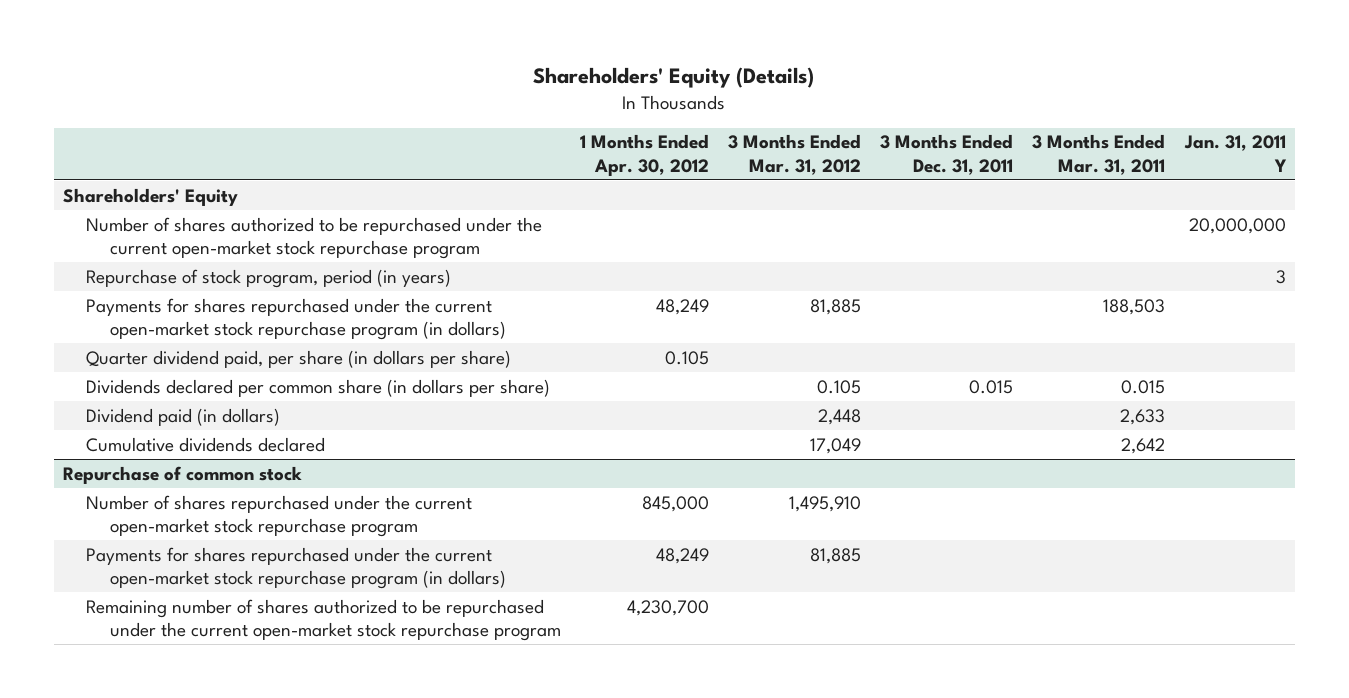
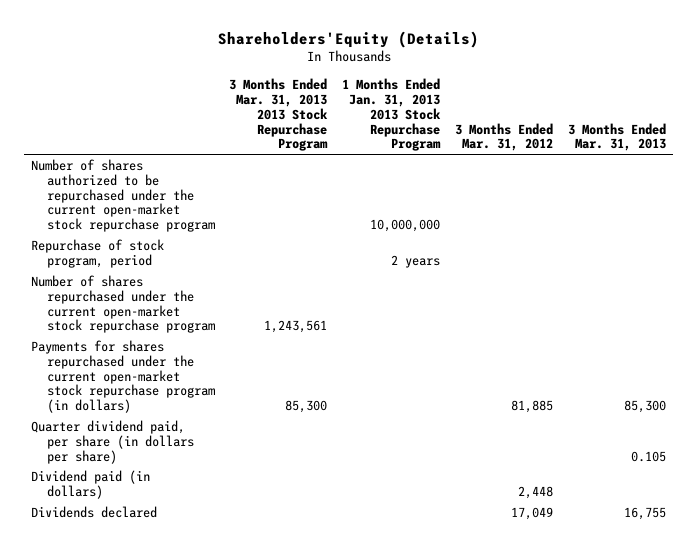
- Shareholders' Equity (Details)
+ Shareholders'Equity (Details)
- | 1 Months Ended Apr. 30, 2012 | 3 Months Ended Mar. 31, 2012 | 3 Months Ended Dec. 31, 2011 | 3 Months Ended Mar. 31, 2011 | Jan. 31, 2011 Y
+ | 3 Months Ended Mar. 31, 2013 2013 Stock Repurchase Program | 1 Months Ended Jan. 31, 2013 2013 Stock Repurchase Program | 3 Months Ended Mar. 31, 2012 | 3 Months Ended Mar. 31, 2013
- Shareholders' Equity
- Repurchase of stock program, period (in years) | | | | | 3
+ Repurchase of stock program, period | | 2 years | |
+ Number of shares repurchased under the current open-market stock repurchase program | 1,243,561 | | |
- Dividends declared per common share (in dollars per share) | | 0.105 | 0.015 | 0.015 |
- Cumulative dividends declared | | 17,049 | | 2,642 |
- Repurchase of common stock
- Number of shares repurchased under the current open-market stock repurchase program | 845,000 | 1,495,910 | | |
- Payments for shares repurchased under the current open-market stock repurchase program (in dollars) | 48,249 | 81,885 | | |
- Remaining number of shares authorized to be repurchased under the current open-market stock repurchase program | 4,230,700 | | | |
+ Dividends declared | | | 17,049 | 16,755

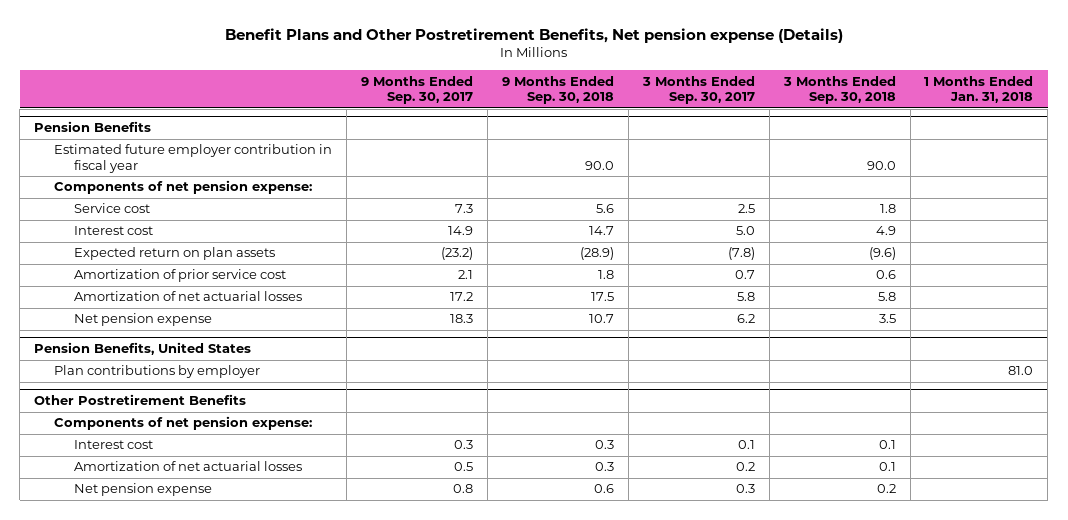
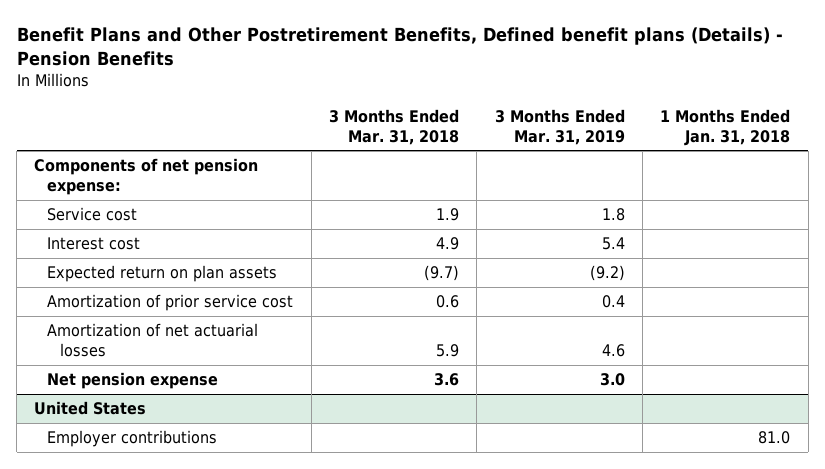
- Benefit Plans and Other Postretirement Benefits, Net pension expense (Details)
+ Benefit Plans and Other Postretirement Benefits, Defined benefit plans (Details) - Pension Benefits
- | 9 Months Ended Sep. 30, 2017 | 9 Months Ended Sep. 30, 2018 | 3 Months Ended Sep. 30, 2017 | 3 Months Ended Sep. 30, 2018 | 1 Months Ended Jan. 31, 2018
+ | 3 Months Ended Mar. 31, 2018 | 3 Months Ended Mar. 31, 2019 | 1 Months Ended Jan. 31, 2018
- Pension Benefits
- Estimated future employer contribution in fiscal year | | 90.0 | | 90.0 |
- Components of net pension expense:
- Service cost | 7.3 | 5.6 | 2.5 | 1.8 |
- Interest cost | 14.9 | 14.7 | 5.0 | 4.9 |
- Expected return on plan assets | (23.2) | (28.9) | (7.8) | (9.6) |
- Amortization of prior service cost | 2.1 | 1.8 | 0.7 | 0.6 |
- Amortization of net actuarial losses | 17.2 | 17.5 | 5.8 | 5.8 |
- Net pension expense | 18.3 | 10.7 | 6.2 | 3.5 |
- Pension Benefits, United States
- Plan contributions by employer | | | | | 81.0
- Other Postretirement Benefits
- Components of net pension expense:
- Interest cost | 0.3 | 0.3 | 0.1 | 0.1 |
- Amortization of net actuarial losses | 0.5 | 0.3 | 0.2 | 0.1 |
- Net pension expense | 0.8 | 0.6 | 0.3 | 0.2 |
+ Components of net pension expense:
+ Service cost | 1.9 | 1.8 |
+ Interest cost | 4.9 | 5.4 |
+ Expected return on plan assets | (9.7) | (9.2) |
+ Amortization of prior service cost | 0.6 | 0.4 |
+ Amortization of net actuarial losses | 5.9 | 4.6 |
+ Net pension expense | 3.6 | 3.0 |
+ United States
+ Employer contributions | | | 81.0

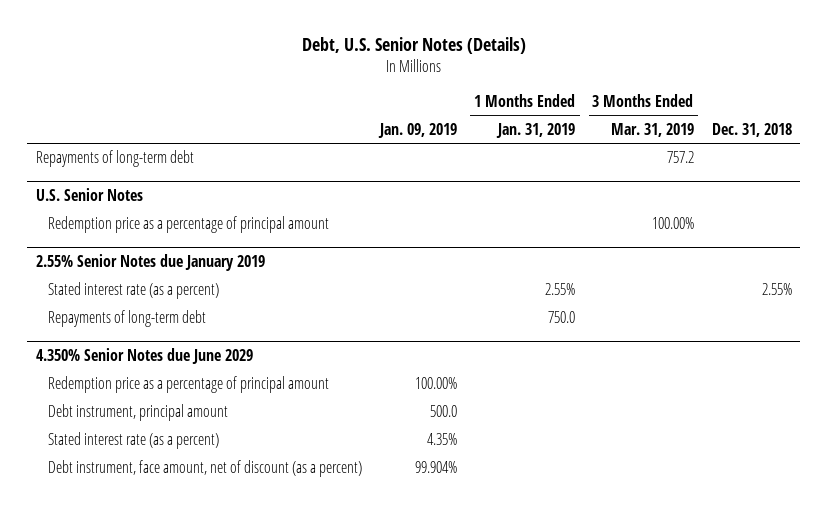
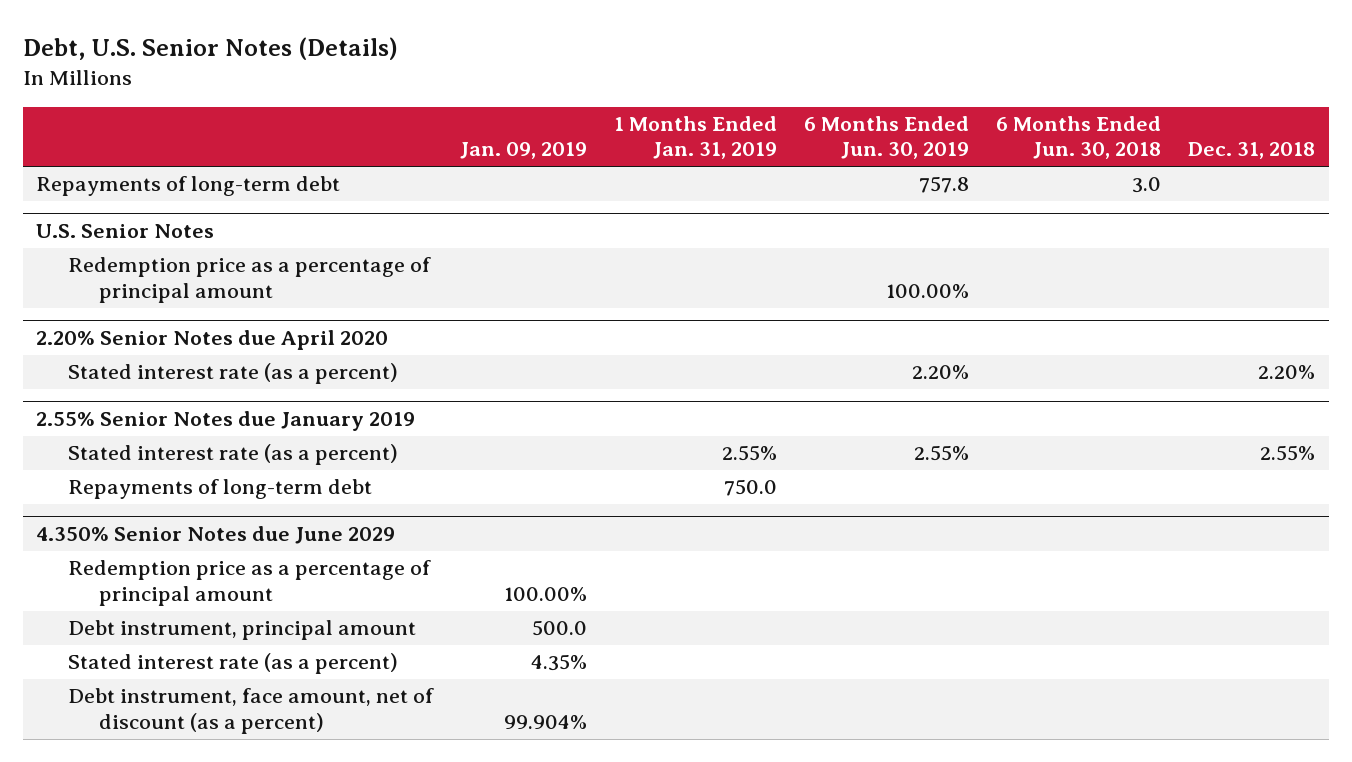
- | Jan. 09, 2019 | 1 Months Ended Jan. 31, 2019 | 3 Months Ended Mar. 31, 2019 | Dec. 31, 2018
+ | Jan. 09, 2019 | 1 Months Ended Jan. 31, 2019 | 6 Months Ended Jun. 30, 2019 | 6 Months Ended Jun. 30, 2018 | Dec. 31, 2018
+ 2.20% Senior Notes due April 2020
+ Stated interest rate (as a percent) | | | 2.20% | | 2.20%

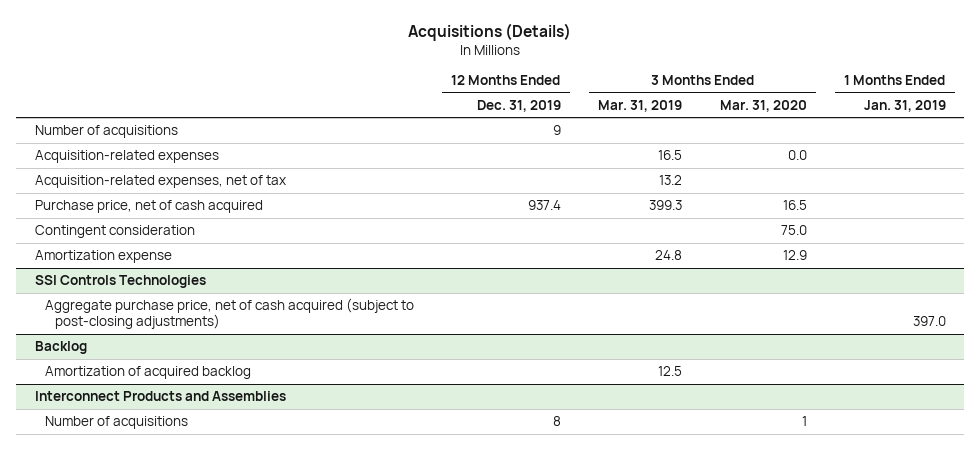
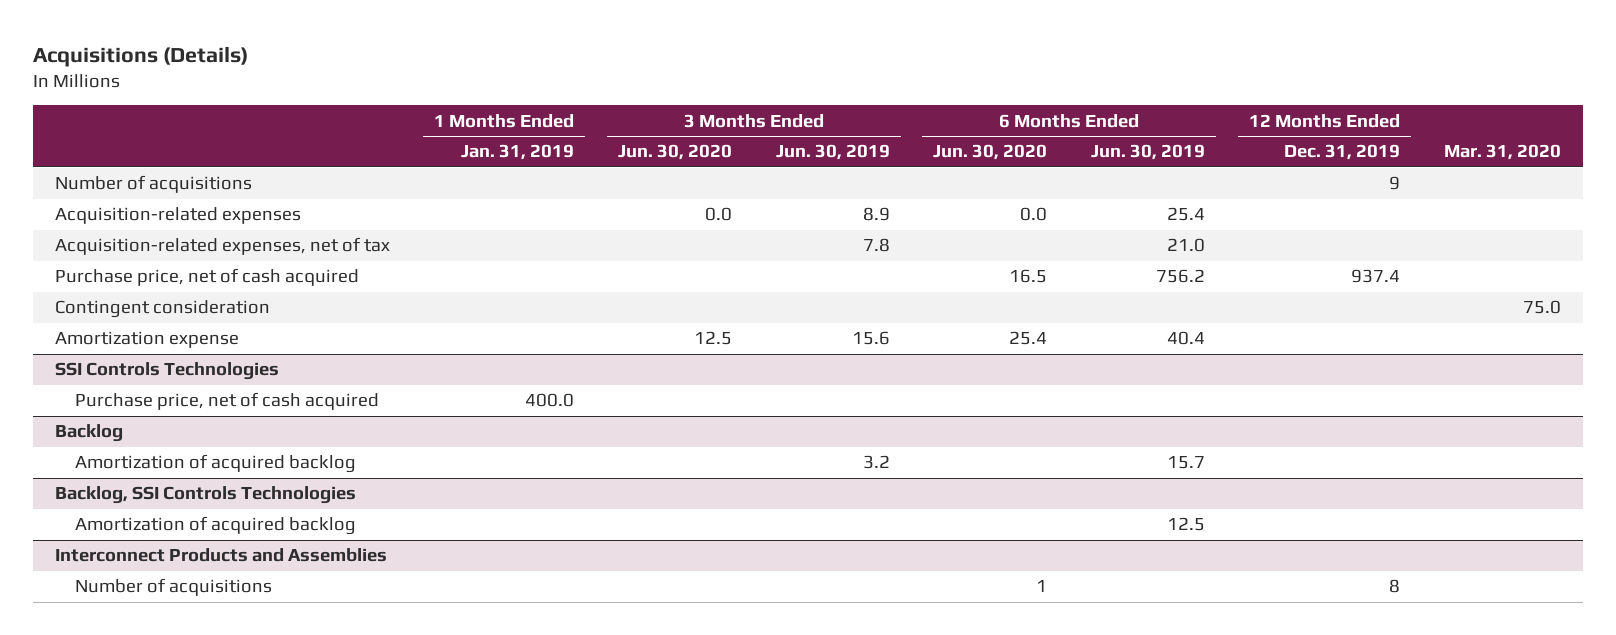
- | 12 Months Ended Dec. 31, 2019 | 3 Months Ended Mar. 31, 2019 | 3 Months Ended Mar. 31, 2020 | 1 Months Ended Jan. 31, 2019
+ | 1 Months Ended Jan. 31, 2019 | 3 Months Ended Jun. 30, 2020 | 3 Months Ended Jun. 30, 2019 | 6 Months Ended Jun. 30, 2020 | 6 Months Ended Jun. 30, 2019 | 12 Months Ended Dec. 31, 2019 | Mar. 31, 2020
@ SSI Controls Technologies
- Aggregate purchase price, net of cash acquired (subject to post-closing adjustments) | | | | 397.0
+ Purchase price, net of cash acquired | 400.0 | | | | | |
+ Backlog, SSI Controls Technologies
+ Amortization of acquired backlog | | | | | 12.5 | |

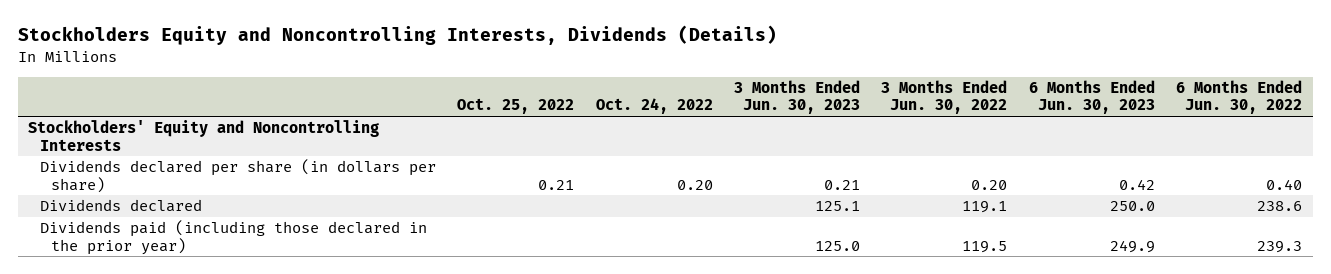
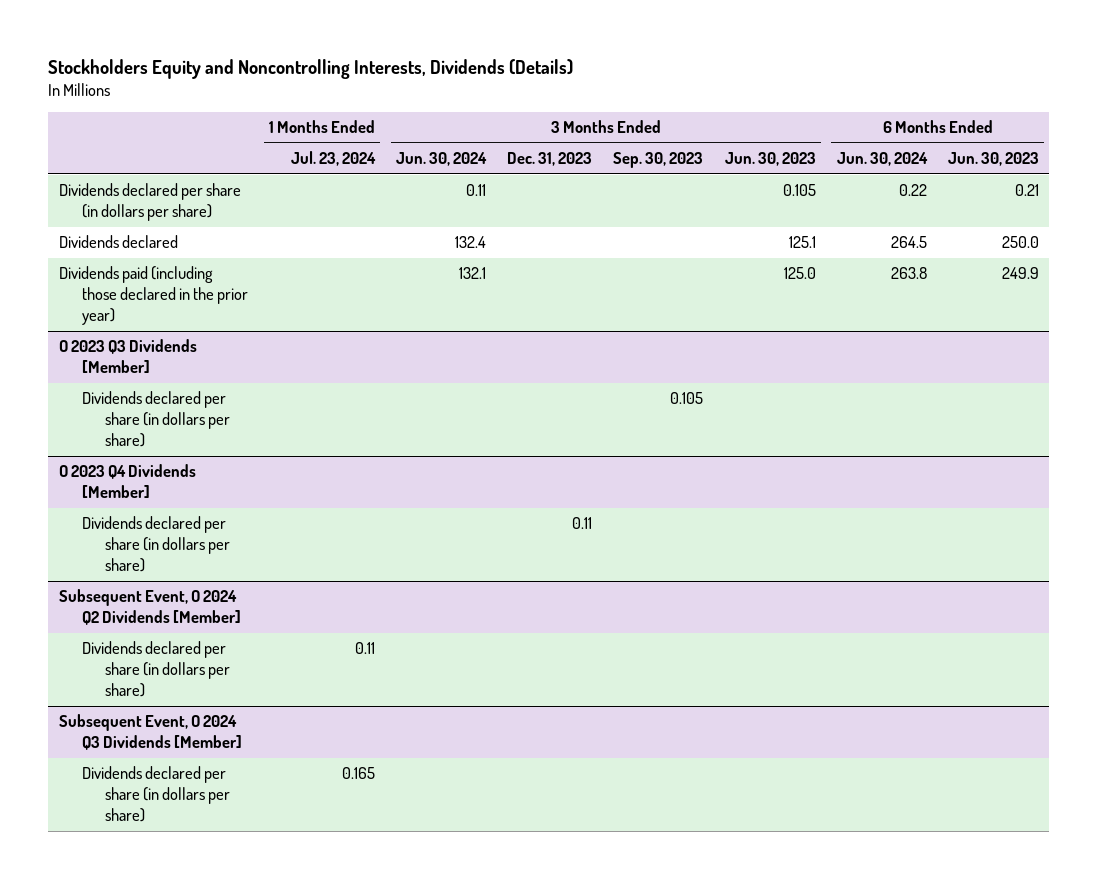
- | Oct. 25, 2022 | Oct. 24, 2022 | 3 Months Ended Jun. 30, 2023 | 3 Months Ended Jun. 30, 2022 | 6 Months Ended Jun. 30, 2023 | 6 Months Ended Jun. 30, 2022
+ | 1 Months Ended Jul. 23, 2024 | 3 Months Ended Jun. 30, 2024 | 3 Months Ended Dec. 31, 2023 | 3 Months Ended Sep. 30, 2023 | 3 Months Ended Jun. 30, 2023 | 6 Months Ended Jun. 30, 2024 | 6 Months Ended Jun. 30, 2023
- Stockholders' Equity and Noncontrolling Interests
- Dividends declared per share (in dollars per share) | 0.21 | 0.20 | 0.21 | 0.20 | 0.42 | 0.40
+ Dividends declared per share (in dollars per share) | | 0.11 | | | 0.105 | 0.22 | 0.21
+ O 2023 Q3 Dividends [Member]
+ Dividends declared per share (in dollars per share) | | | | 0.105 | | |
+ O 2023 Q4 Dividends [Member]
+ Dividends declared per share (in dollars per share) | | | 0.11 | | | |
+ Subsequent Event, O 2024 Q2 Dividends [Member]
+ Dividends declared per share (in dollars per share) | 0.11 | | | | | |
+ Subsequent Event, O 2024 Q3 Dividends [Member]
+ Dividends declared per share (in dollars per share) | 0.165 | | | | | |

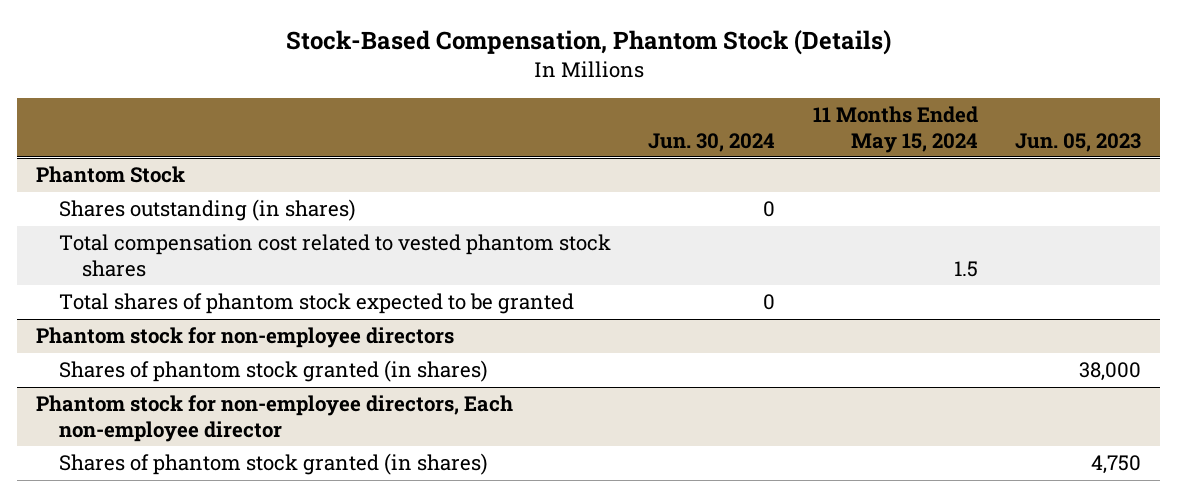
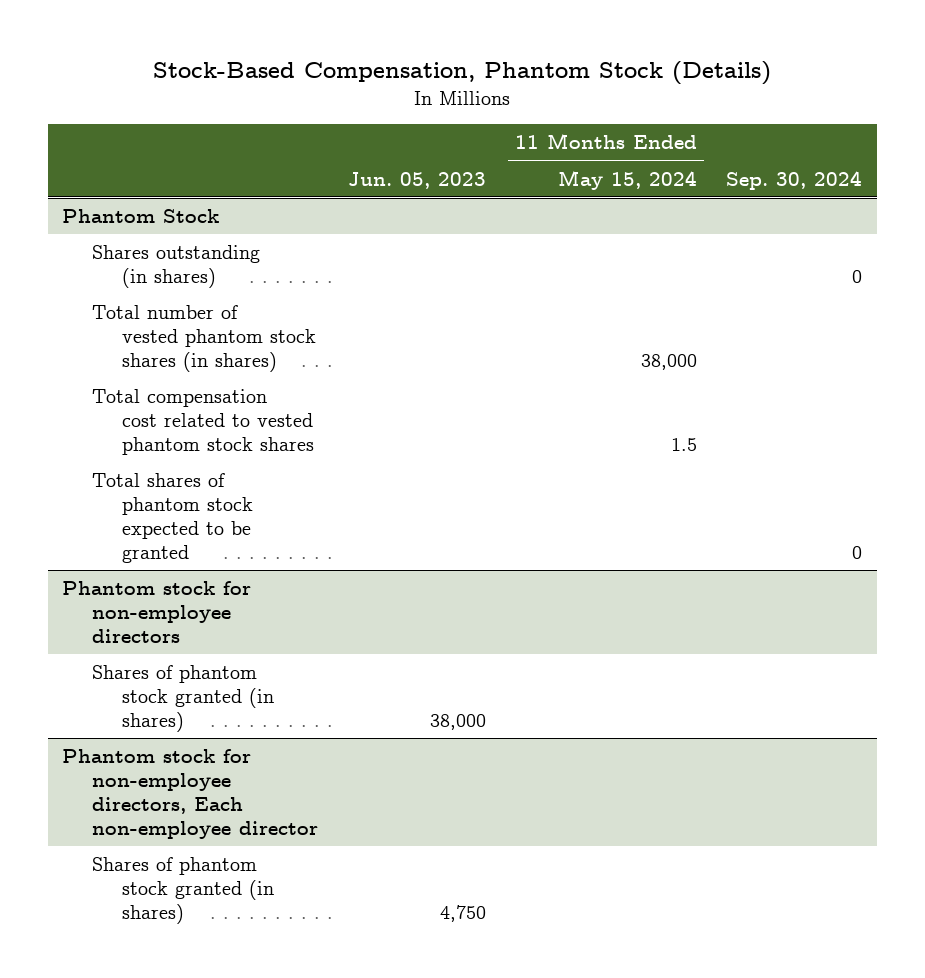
- | Jun. 30, 2024 | 11 Months Ended May 15, 2024 | Jun. 05, 2023
+ | Jun. 05, 2023 | 11 Months Ended May 15, 2024 | Sep. 30, 2024
@ Phantom Stock
+ Total number of vested phantom stock shares (in shares) | | 38,000 |

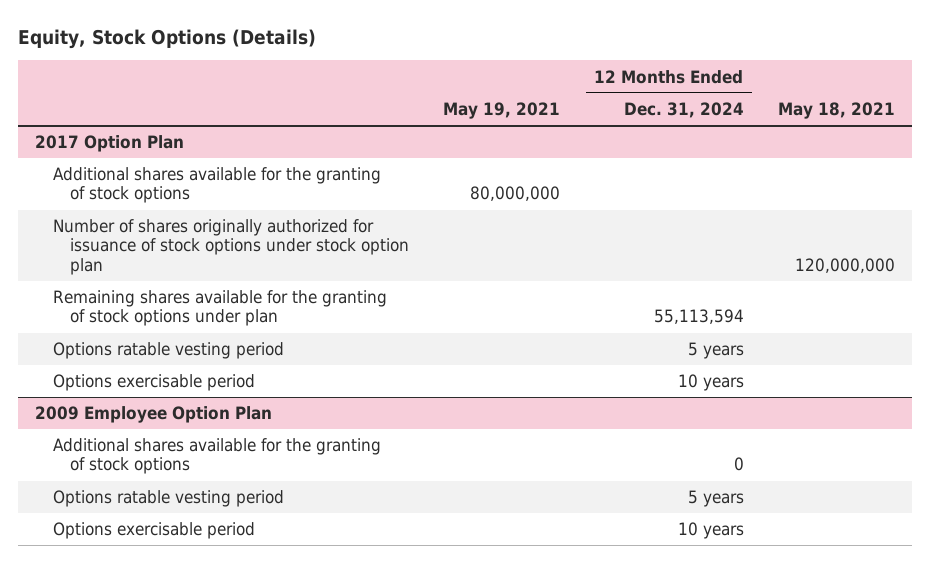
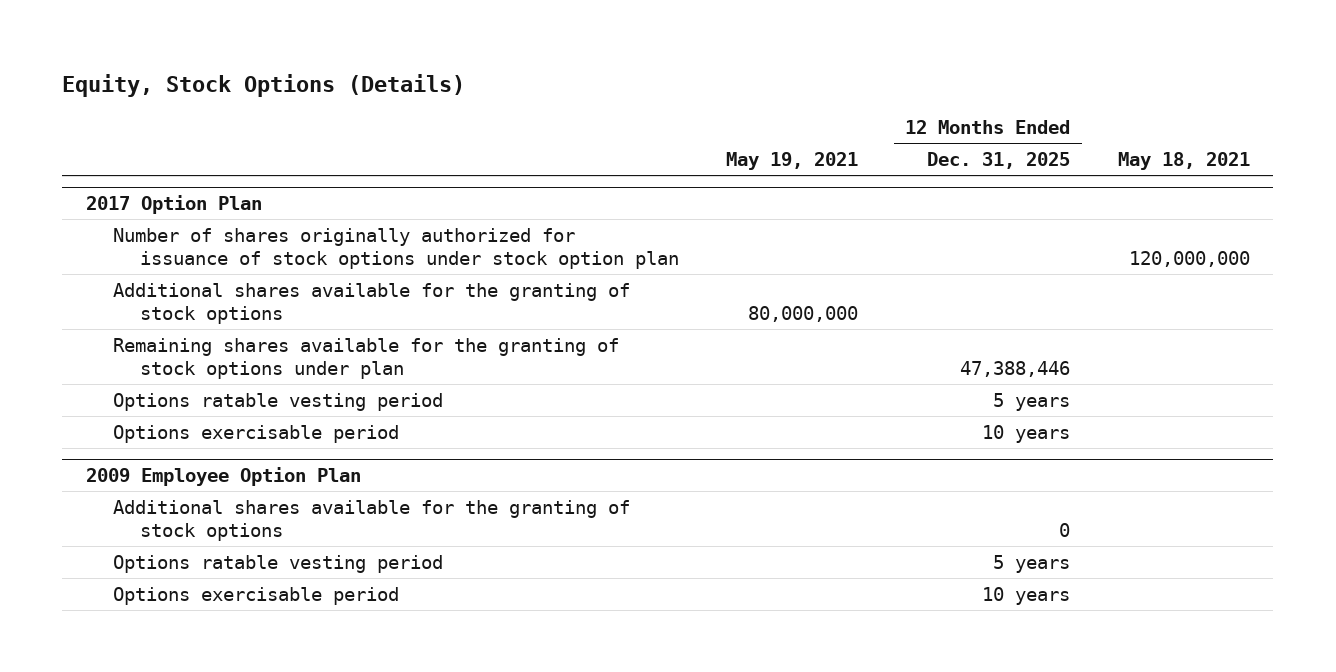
- | May 19, 2021 | 12 Months Ended Dec. 31, 2024 | May 18, 2021
+ | May 19, 2021 | 12 Months Ended Dec. 31, 2025 | May 18, 2021
@ 2017 Option Plan
moved down: Additional shares available for the granting of stock options | 80,000,000 | |

